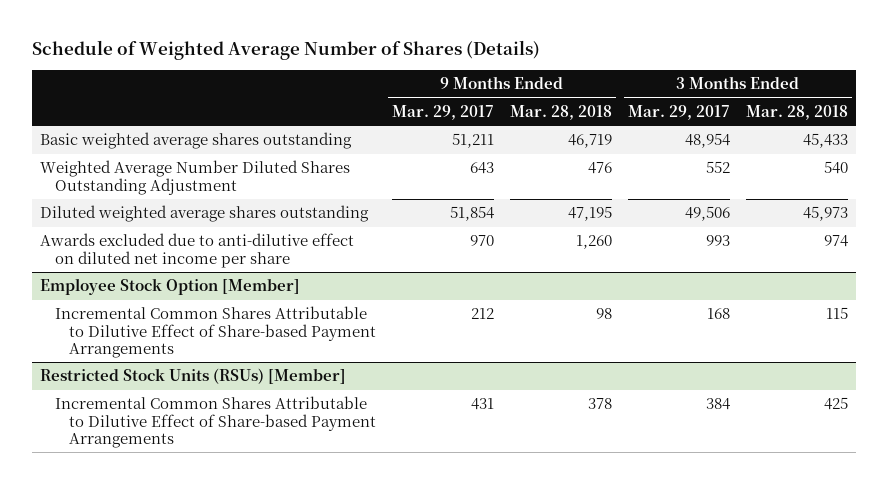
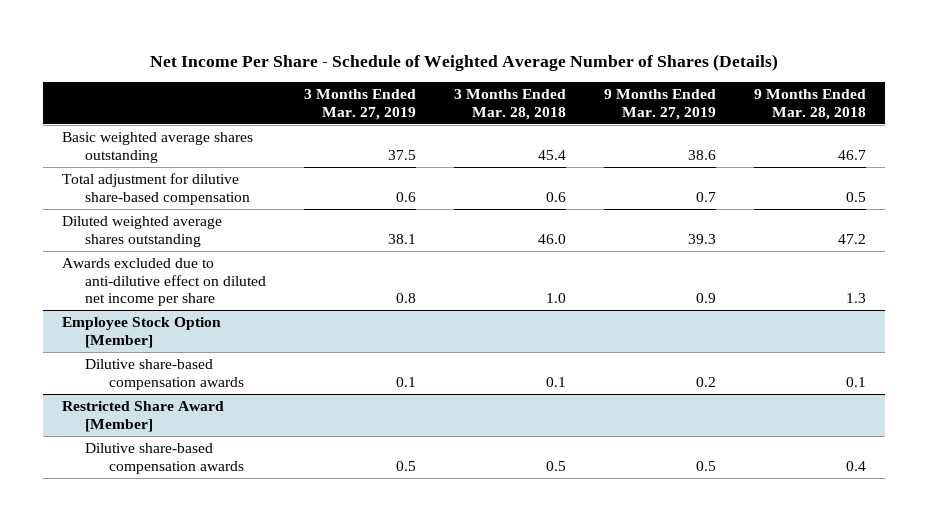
- Schedule of Weighted Average Number of Shares (Details)
+ Net Income Per Share - Schedule of Weighted Average Number of Shares (Details)
- | 9 Months Ended Mar. 29, 2017 | 9 Months Ended Mar. 28, 2018 | 3 Months Ended Mar. 29, 2017 | 3 Months Ended Mar. 28, 2018
+ | 3 Months Ended Mar. 27, 2019 | 3 Months Ended Mar. 28, 2018 | 9 Months Ended Mar. 27, 2019 | 9 Months Ended Mar. 28, 2018
- Basic weighted average shares outstanding | 51,211 | 46,719 | 48,954 | 45,433
- Weighted Average Number Diluted Shares Outstanding Adjustment | 643 | 476 | 552 | 540
- Diluted weighted average shares outstanding | 51,854 | 47,195 | 49,506 | 45,973
- Awards excluded due to anti-dilutive effect on diluted net income per share | 970 | 1,260 | 993 | 974
+ Basic weighted average shares outstanding | 37.5 | 45.4 | 38.6 | 46.7
+ Total adjustment for dilutive share-based compensation | 0.6 | 0.6 | 0.7 | 0.5
+ Diluted weighted average shares outstanding | 38.1 | 46.0 | 39.3 | 47.2
+ Awards excluded due to anti-dilutive effect on diluted net income per share | 0.8 | 1.0 | 0.9 | 1.3
@ Employee Stock Option [Member]
- Incremental Common Shares Attributable to Dilutive Effect of Share-based Payment Arrangements | 212 | 98 | 168 | 115
- Restricted Stock Units (RSUs) [Member]
- Incremental Common Shares Attributable to Dilutive Effect of Share-based Payment Arrangements | 431 | 378 | 384 | 425
@ Employee Stock Option [Member]
+ Dilutive share-based compensation awards | 0.1 | 0.1 | 0.2 | 0.1
+ Restricted Share Award [Member]
+ Dilutive share-based compensation awards | 0.5 | 0.5 | 0.5 | 0.4

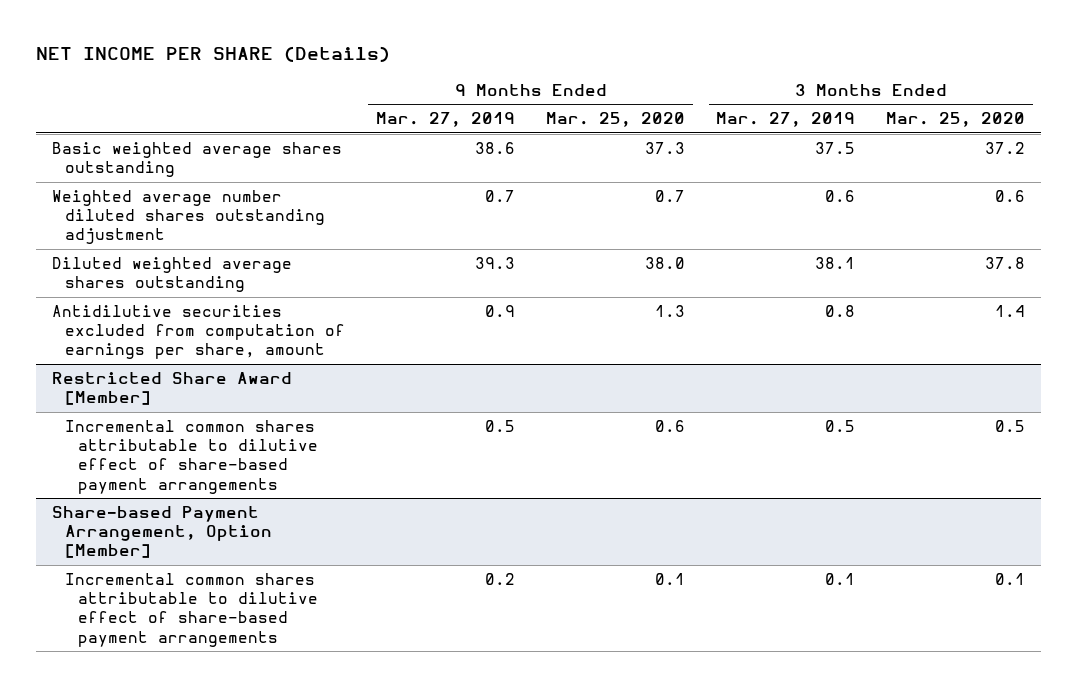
- Net Income Per Share - Schedule of Weighted Average Number of Shares (Details)
+ NET INCOME PER SHARE (Details)
- | 3 Months Ended Mar. 27, 2019 | 3 Months Ended Mar. 28, 2018 | 9 Months Ended Mar. 27, 2019 | 9 Months Ended Mar. 28, 2018
+ | 9 Months Ended Mar. 27, 2019 | 9 Months Ended Mar. 25, 2020 | 3 Months Ended Mar. 27, 2019 | 3 Months Ended Mar. 25, 2020
- Total adjustment for dilutive share-based compensation | 0.6 | 0.6 | 0.7 | 0.5
+ Weighted average number diluted shares outstanding adjustment | 0.7 | 0.7 | 0.6 | 0.6
- Awards excluded due to anti-dilutive effect on diluted net income per share | 0.8 | 1.0 | 0.9 | 1.3
- Employee Stock Option [Member]
- Dilutive share-based compensation awards | 0.1 | 0.1 | 0.2 | 0.1
+ Antidilutive securities excluded from computation of earnings per share, amount | 0.9 | 1.3 | 0.8 | 1.4
@ Restricted Share Award [Member]
- Dilutive share-based compensation awards | 0.5 | 0.5 | 0.5 | 0.4
+ Incremental common shares attributable to dilutive effect of share-based payment arrangements | 0.5 | 0.6 | 0.5 | 0.5
+ Share-based Payment Arrangement, Option [Member]
+ Incremental common shares attributable to dilutive effect of share-based payment arrangements | 0.2 | 0.1 | 0.1 | 0.1

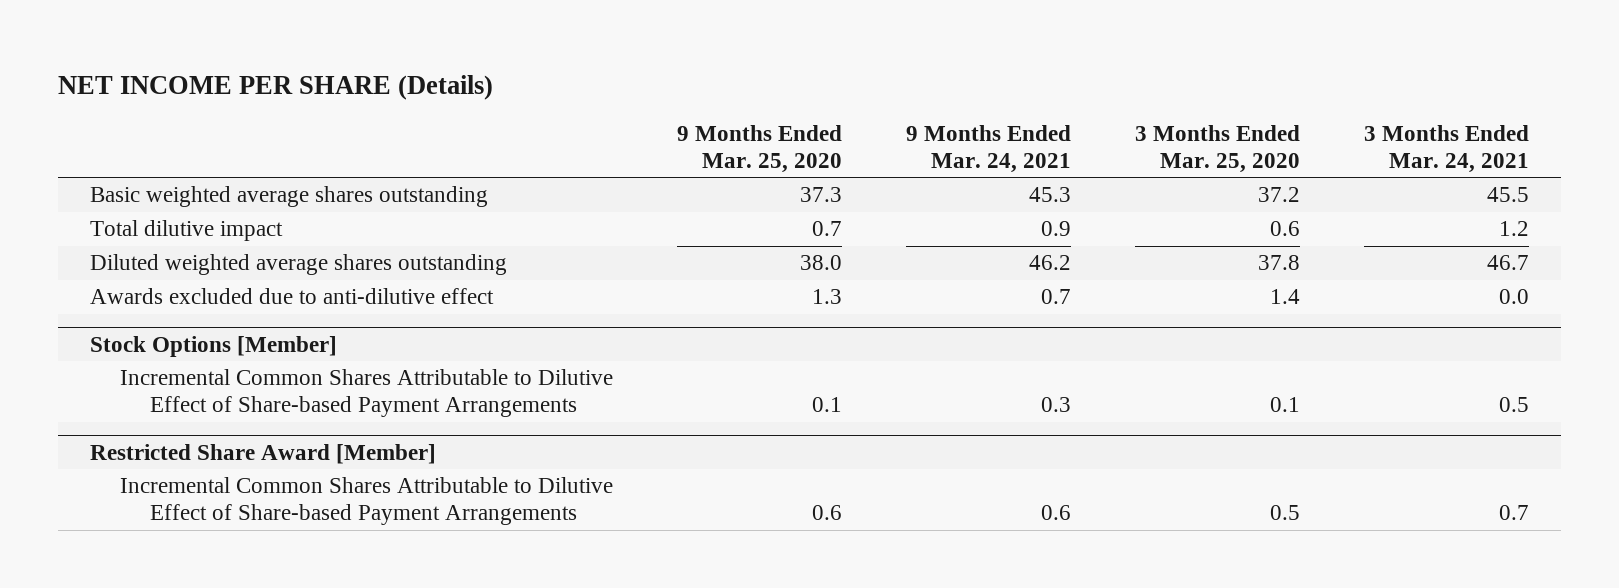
- | 9 Months Ended Mar. 27, 2019 | 9 Months Ended Mar. 25, 2020 | 3 Months Ended Mar. 27, 2019 | 3 Months Ended Mar. 25, 2020
+ | 9 Months Ended Mar. 25, 2020 | 9 Months Ended Mar. 24, 2021 | 3 Months Ended Mar. 25, 2020 | 3 Months Ended Mar. 24, 2021
- Weighted average number diluted shares outstanding adjustment | 0.7 | 0.7 | 0.6 | 0.6
+ Total dilutive impact | 0.7 | 0.9 | 0.6 | 1.2
- Antidilutive securities excluded from computation of earnings per share, amount | 0.9 | 1.3 | 0.8 | 1.4
+ Awards excluded due to anti-dilutive effect | 1.3 | 0.7 | 1.4 | 0.0
+ Stock Options [Member]
+ Incremental Common Shares Attributable to Dilutive Effect of Share-based Payment Arrangements | 0.1 | 0.3 | 0.1 | 0.5
@ Restricted Share Award [Member]
- Incremental common shares attributable to dilutive effect of share-based payment arrangements | 0.5 | 0.6 | 0.5 | 0.5
- Share-based Payment Arrangement, Option [Member]
- Incremental common shares attributable to dilutive effect of share-based payment arrangements | 0.2 | 0.1 | 0.1 | 0.1
@ Restricted Share Award [Member]
+ Incremental Common Shares Attributable to Dilutive Effect of Share-based Payment Arrangements | 0.6 | 0.6 | 0.5 | 0.7

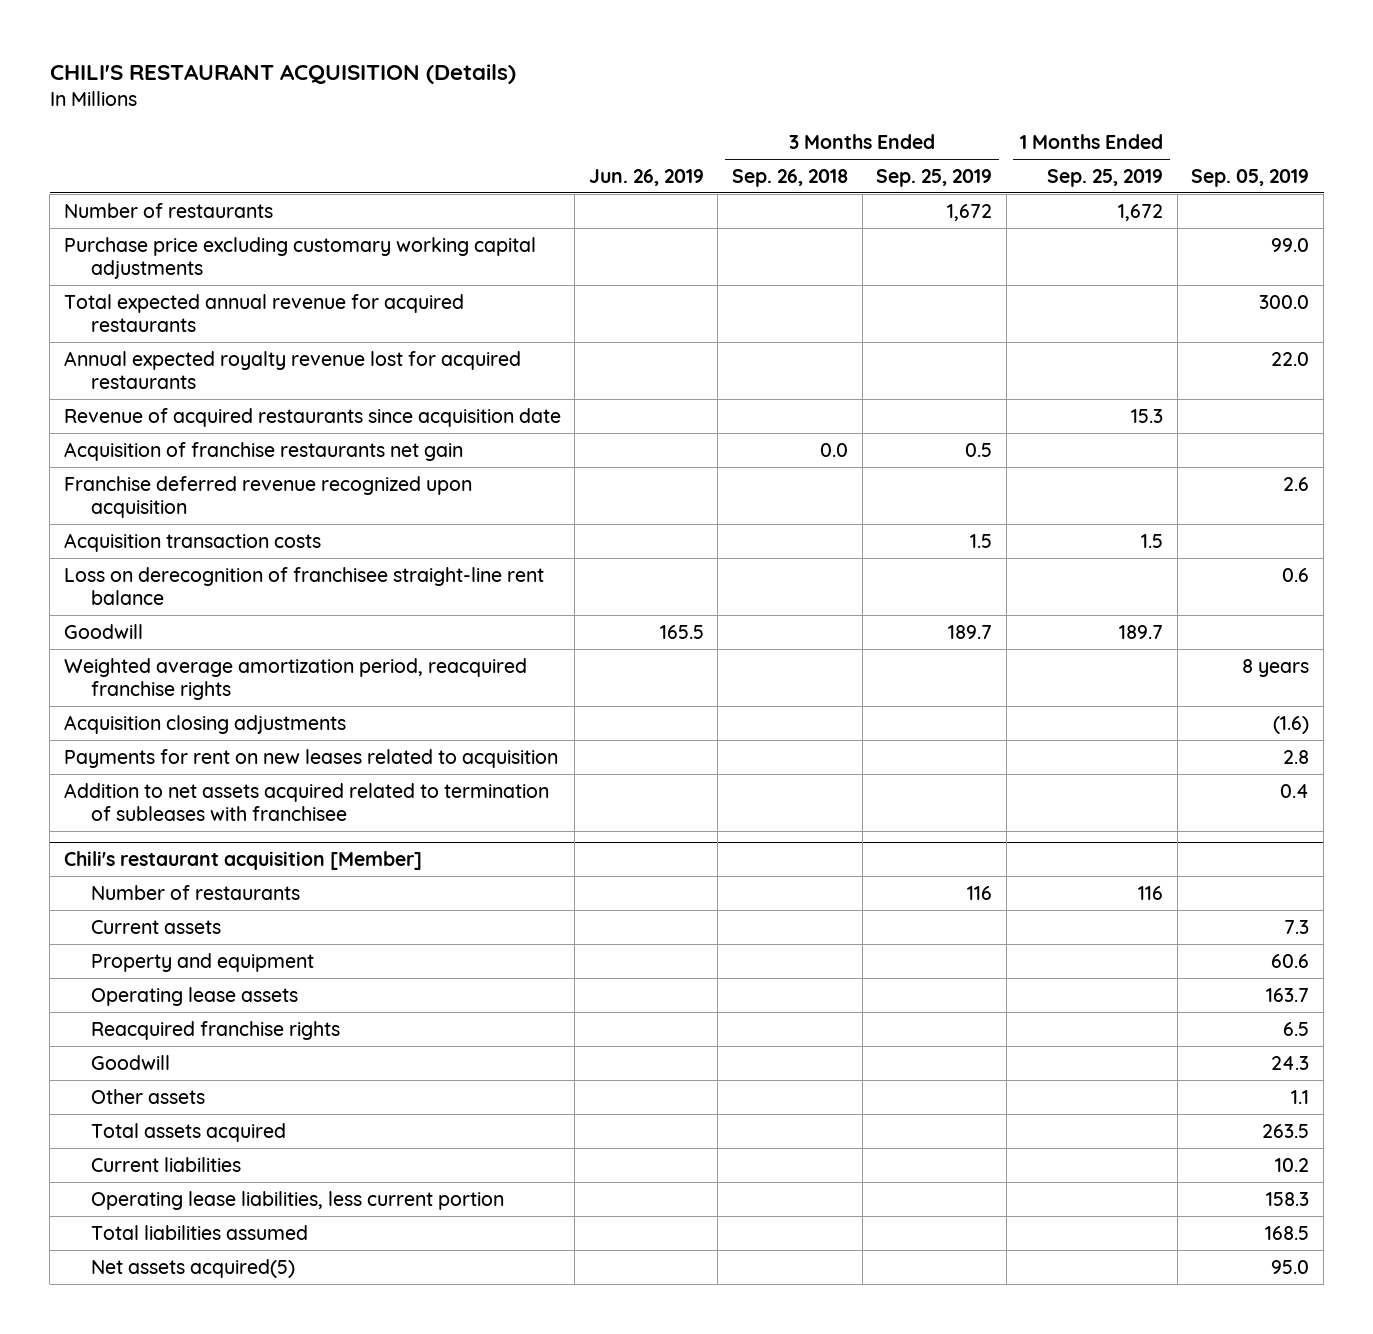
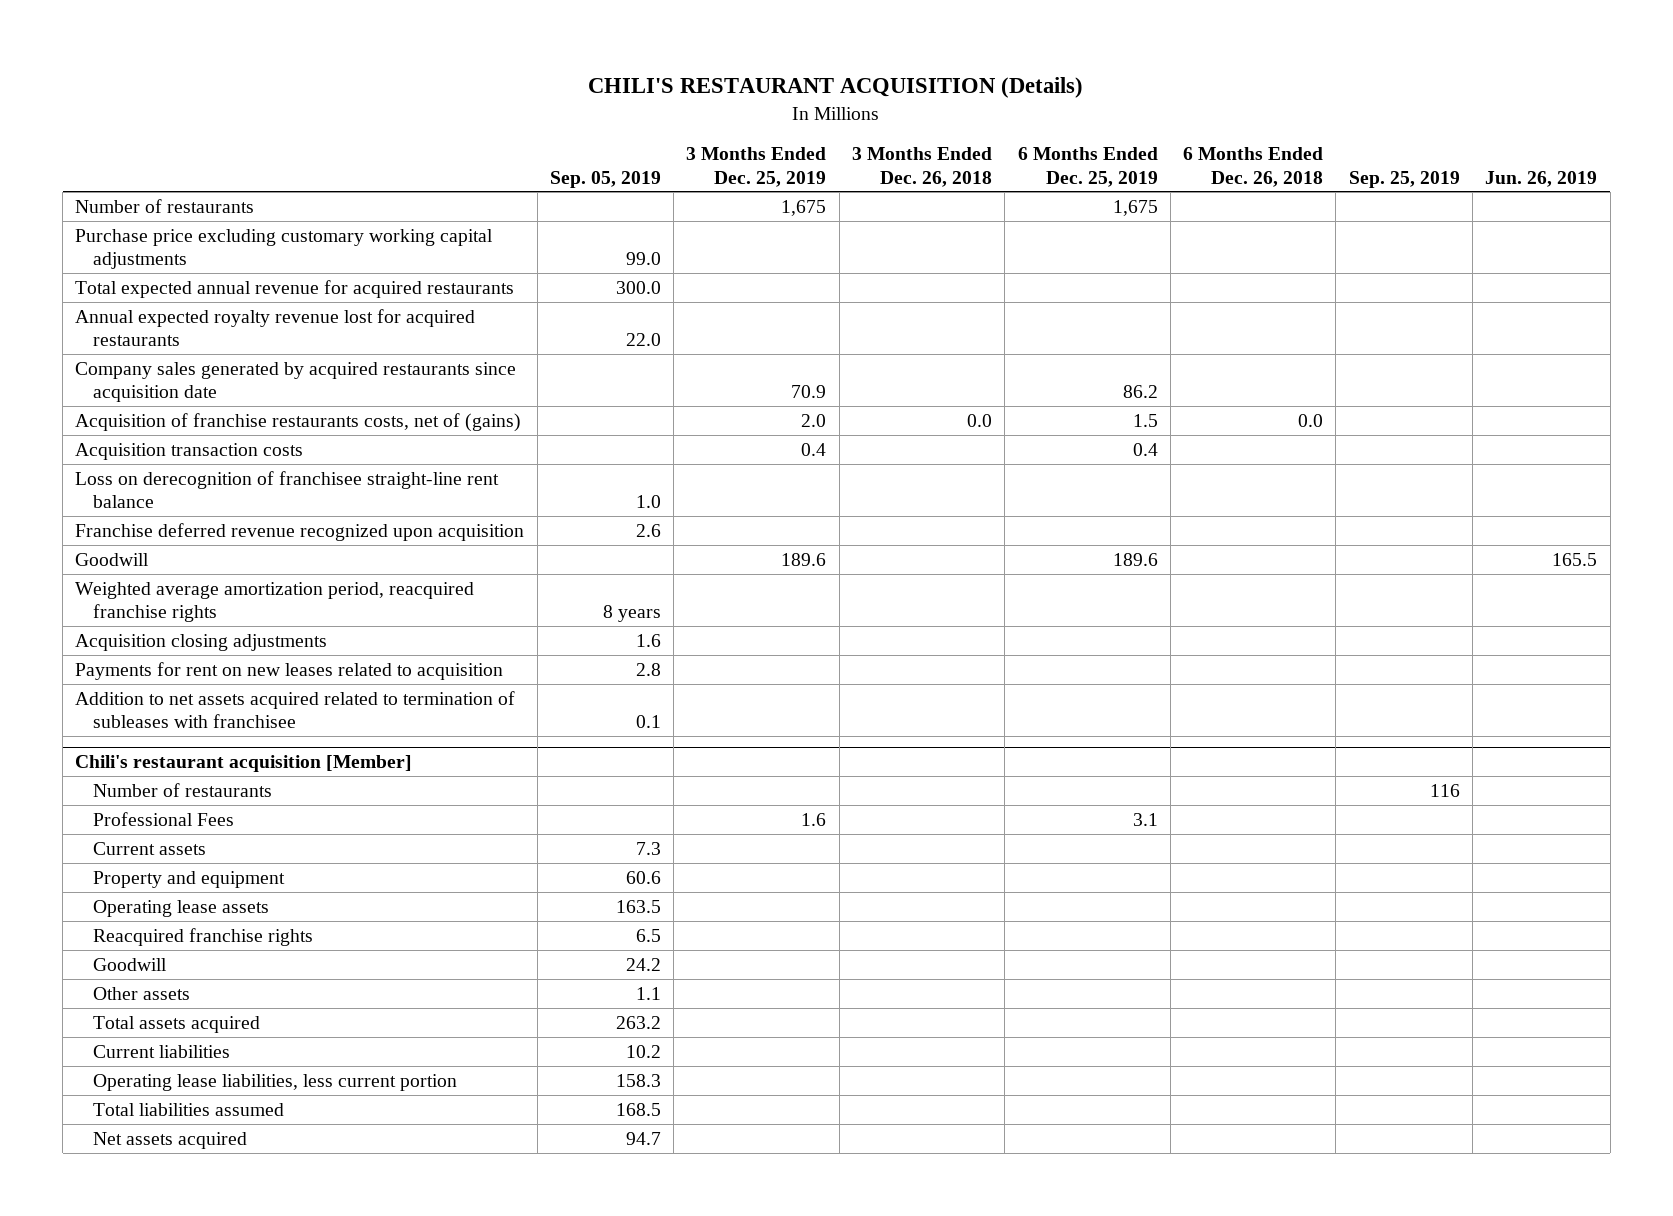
- | Jun. 26, 2019 | 3 Months Ended Sep. 26, 2018 | 3 Months Ended Sep. 25, 2019 | 1 Months Ended Sep. 25, 2019 | Sep. 05, 2019
+ | Sep. 05, 2019 | 3 Months Ended Dec. 25, 2019 | 3 Months Ended Dec. 26, 2018 | 6 Months Ended Dec. 25, 2019 | 6 Months Ended Dec. 26, 2018 | Sep. 25, 2019 | Jun. 26, 2019
- Revenue of acquired restaurants since acquisition date | | | | 15.3 |
- Acquisition of franchise restaurants net gain | | 0.0 | 0.5 | |
+ Company sales generated by acquired restaurants since acquisition date | | 70.9 | | 86.2 | | |
+ Acquisition of franchise restaurants costs, net of (gains) | | 2.0 | 0.0 | 1.5 | 0.0 | |
- Loss on derecognition of franchisee straight-line rent balance | | | | | 0.6
+ Loss on derecognition of franchisee straight-line rent balance | 1.0 | | | | | |
moved down: Franchise deferred revenue recognized upon acquisition | 2.6 | | | | | |
- Acquisition closing adjustments | | | | | (1.6)
+ Acquisition closing adjustments | 1.6 | | | | | |
- Addition to net assets acquired related to termination of subleases with franchisee | | | | | 0.4
+ Addition to net assets acquired related to termination of subleases with franchisee | 0.1 | | | | | |
@ Chili's restaurant acquisition [Member]
+ Professional Fees | | 1.6 | | 3.1 | | |
- Operating lease assets | | | | | 163.7
+ Operating lease assets | 163.5 | | | | | |
- Goodwill | | | | | 24.3
+ Goodwill | 24.2 | | | | | |
- Total assets acquired | | | | | 263.5
+ Total assets acquired | 263.2 | | | | | |
- Net assets acquired(5) | | | | | 95.0
+ Net assets acquired | 94.7 | | | | | |

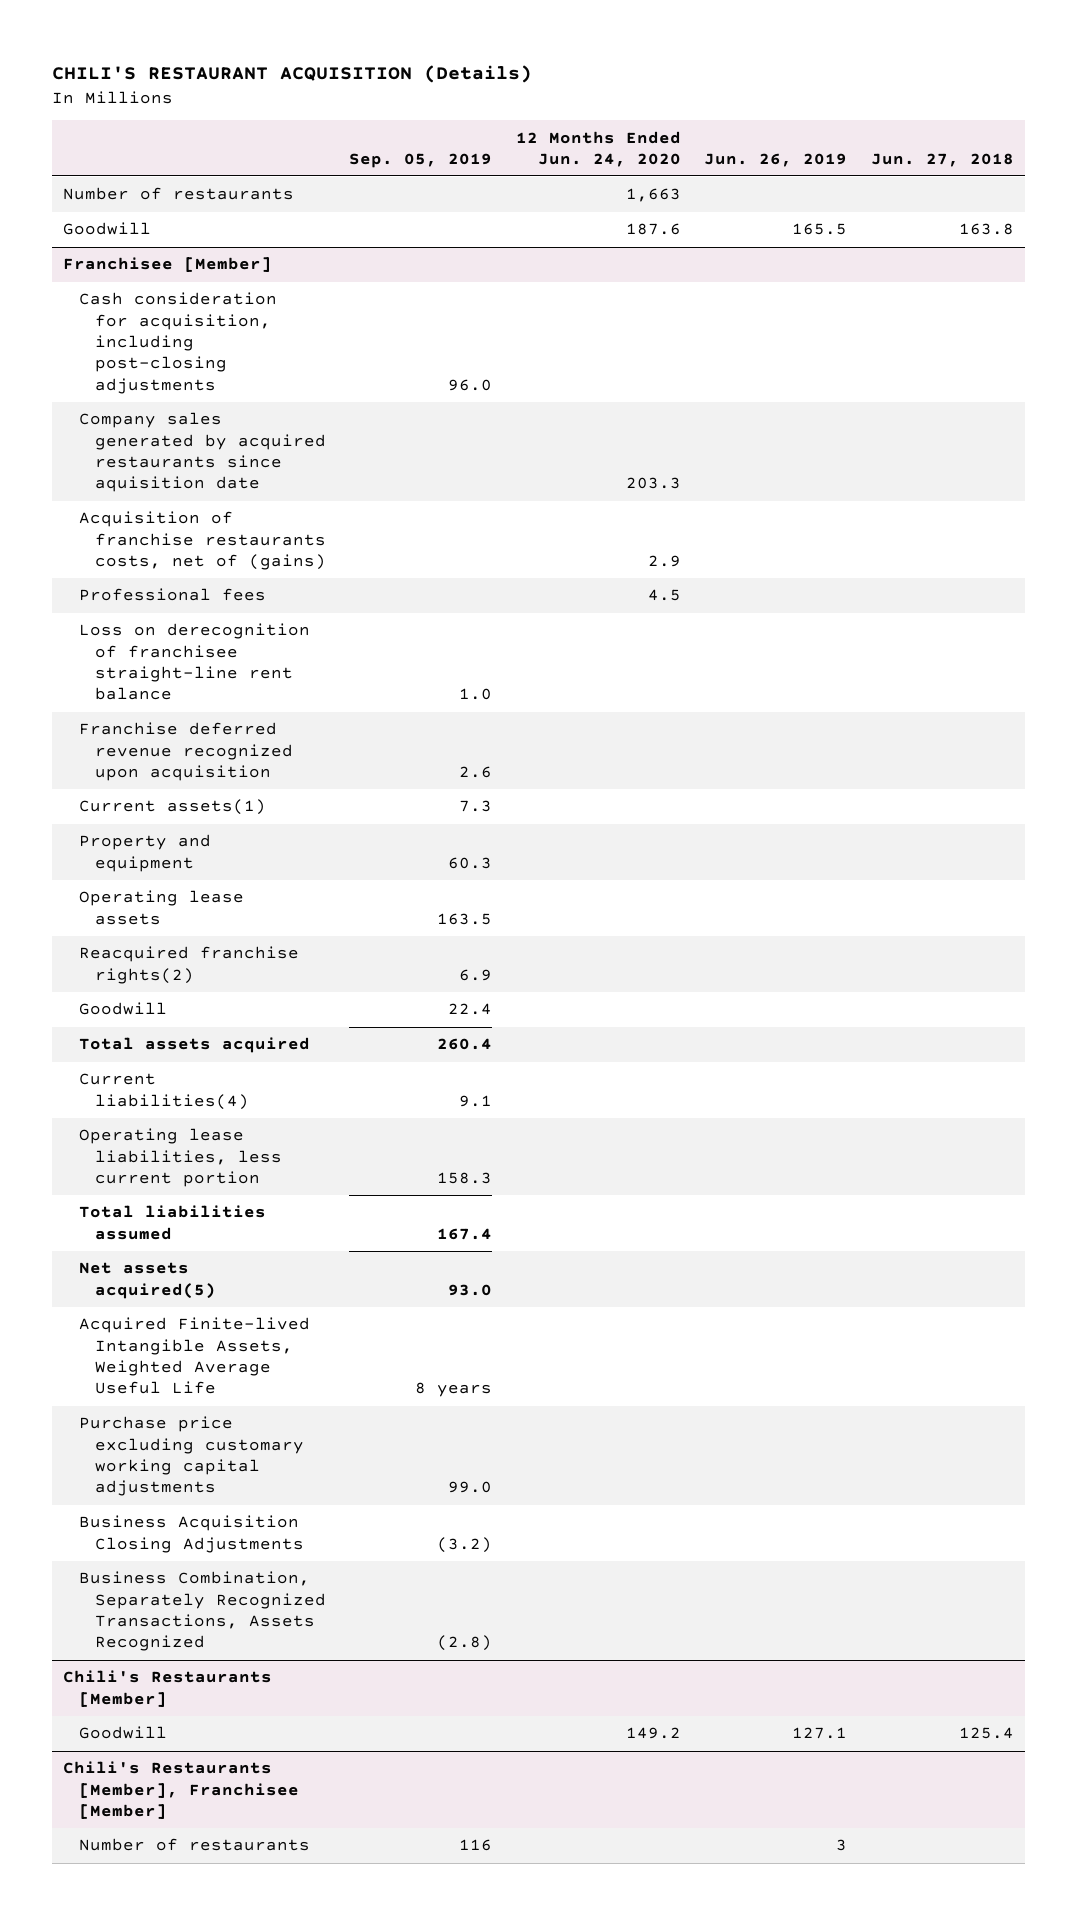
- | Sep. 05, 2019 | 3 Months Ended Dec. 25, 2019 | 3 Months Ended Dec. 26, 2018 | 6 Months Ended Dec. 25, 2019 | 6 Months Ended Dec. 26, 2018 | Sep. 25, 2019 | Jun. 26, 2019
+ | Sep. 05, 2019 | 12 Months Ended Jun. 24, 2020 | Jun. 26, 2019 | Jun. 27, 2018
- Purchase price excluding customary working capital adjustments | 99.0 | | | | | |
- Total expected annual revenue for acquired restaurants | 300.0 | | | | | |
- Annual expected royalty revenue lost for acquired restaurants | 22.0 | | | | | |
- Company sales generated by acquired restaurants since acquisition date | | 70.9 | | 86.2 | | |
moved up: Goodwill | | 187.6 | 165.5 | 163.8
+ Franchisee [Member]
+ Cash consideration for acquisition, including post-closing adjustments | 96.0 | | |
+ Company sales generated by acquired restaurants since aquisition date | | 203.3 | |
- Acquisition transaction costs | | 0.4 | | 0.4 | | |
+ Professional fees | | 4.5 | |
- Weighted average amortization period, reacquired franchise rights | 8 years | | | | | |
- Acquisition closing adjustments | 1.6 | | | | | |
- Payments for rent on new leases related to acquisition | 2.8 | | | | | |
- Addition to net assets acquired related to termination of subleases with franchisee | 0.1 | | | | | |
- Chili's restaurant acquisition [Member]
- Number of restaurants | | | | | | 116 |
- Professional Fees | | 1.6 | | 3.1 | | |
- Current assets | 7.3 | | | | | |
- Property and equipment | 60.6 | | | | | |
+ Current assets(1) | 7.3 | | |
+ Property and equipment | 60.3 | | |
- Reacquired franchise rights | 6.5 | | | | | |
- Goodwill | 24.2 | | | | | |
- Other assets | 1.1 | | | | | |
- Total assets acquired | 263.2 | | | | | |
- Current liabilities | 10.2 | | | | | |
+ Reacquired franchise rights(2) | 6.9 | | |
+ Goodwill | 22.4 | | |
+ Total assets acquired | 260.4 | | |
+ Current liabilities(4) | 9.1 | | |
- Total liabilities assumed | 168.5 | | | | | |
- Net assets acquired | 94.7 | | | | | |
+ Total liabilities assumed | 167.4 | | |
+ Net assets acquired(5) | 93.0 | | |
+ Acquired Finite-lived Intangible Assets, Weighted Average Useful Life | 8 years | | |
+ Purchase price excluding customary working capital adjustments | 99.0 | | |
+ Business Acquisition Closing Adjustments | (3.2) | | |
+ Business Combination, Separately Recognized Transactions, Assets Recognized | (2.8) | | |
+ Chili's Restaurants [Member]
+ Goodwill | | 149.2 | 127.1 | 125.4
+ Chili's Restaurants [Member], Franchisee [Member]
+ Number of restaurants | 116 | | 3 |

